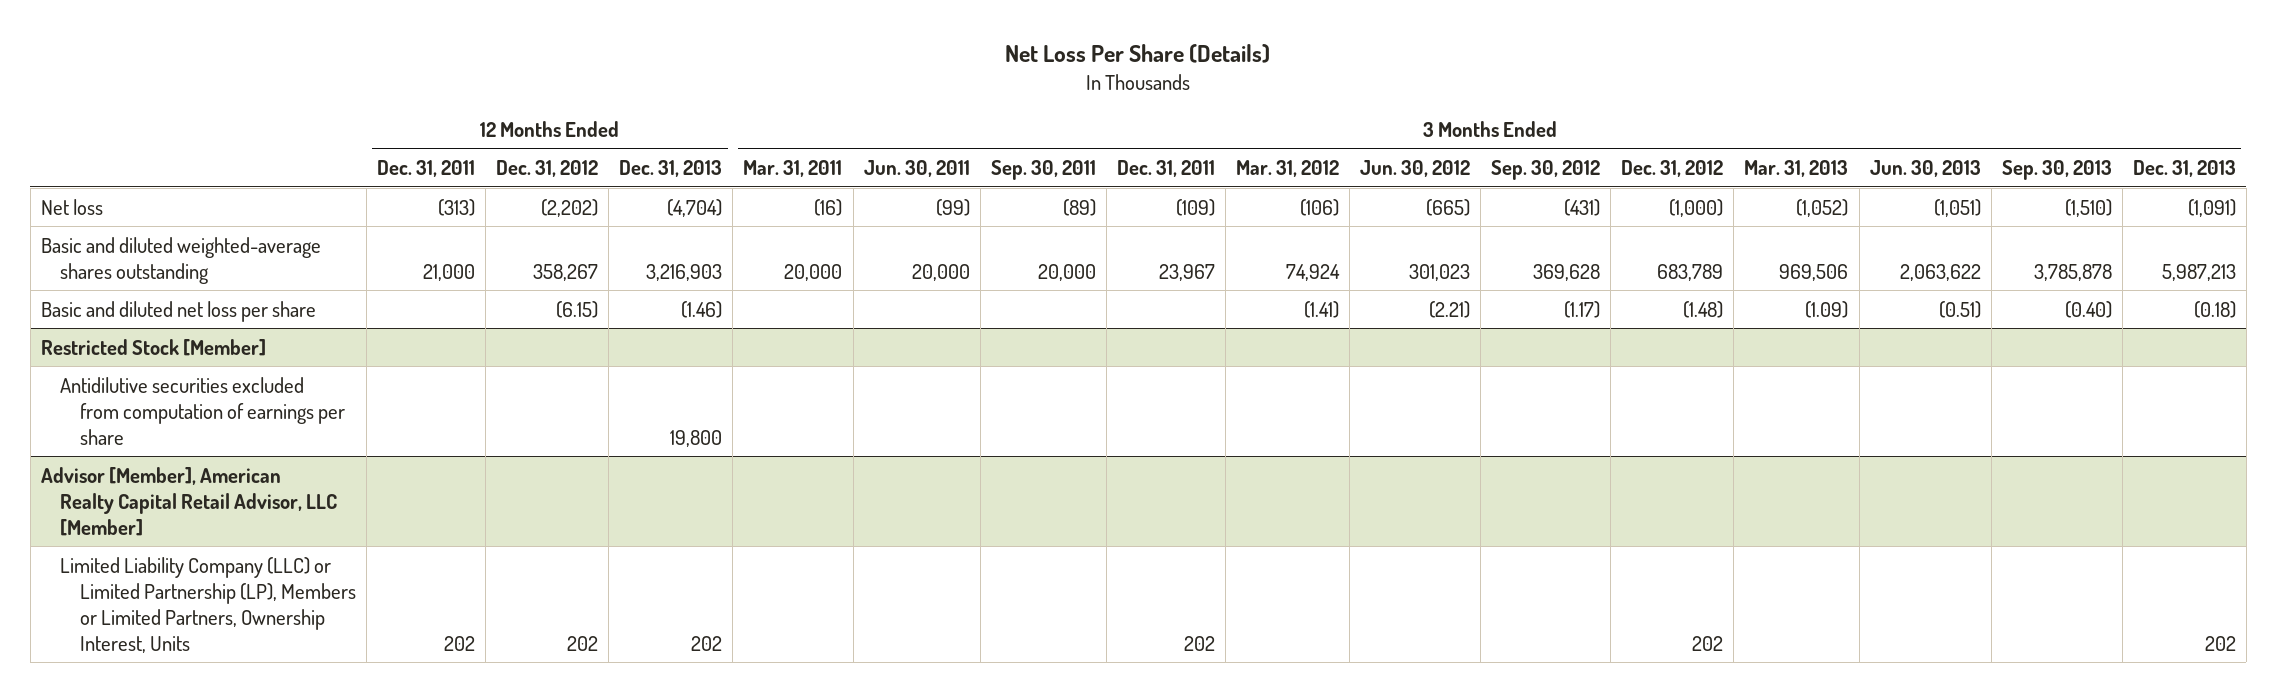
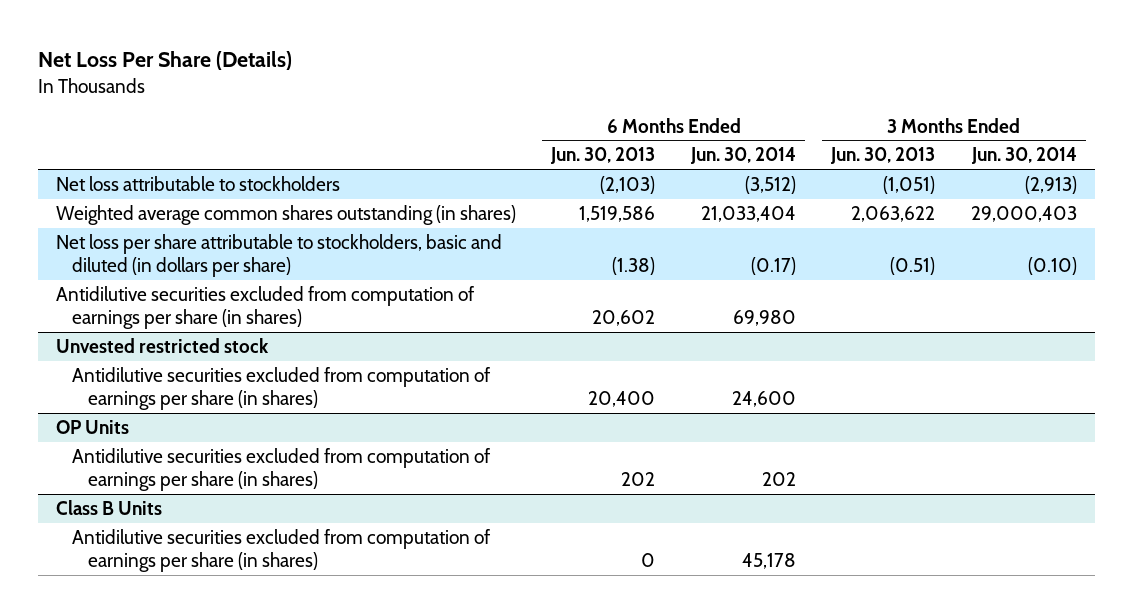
- | 12 Months Ended Dec. 31, 2011 | 12 Months Ended Dec. 31, 2012 | 12 Months Ended Dec. 31, 2013 | 3 Months Ended Mar. 31, 2011 | 3 Months Ended Jun. 30, 2011 | 3 Months Ended Sep. 30, 2011 | 3 Months Ended Dec. 31, 2011 | 3 Months Ended Mar. 31, 2012 | 3 Months Ended Jun. 30, 2012 | 3 Months Ended Sep. 30, 2012 | 3 Months Ended Dec. 31, 2012 | 3 Months Ended Mar. 31, 2013 | 3 Months Ended Jun. 30, 2013 | 3 Months Ended Sep. 30, 2013 | 3 Months Ended Dec. 31, 2013
+ | 6 Months Ended Jun. 30, 2013 | 6 Months Ended Jun. 30, 2014 | 3 Months Ended Jun. 30, 2013 | 3 Months Ended Jun. 30, 2014
- Net loss | (313) | (2,202) | (4,704) | (16) | (99) | (89) | (109) | (106) | (665) | (431) | (1,000) | (1,052) | (1,051) | (1,510) | (1,091)
- Basic and diluted weighted-average shares outstanding | 21,000 | 358,267 | 3,216,903 | 20,000 | 20,000 | 20,000 | 23,967 | 74,924 | 301,023 | 369,628 | 683,789 | 969,506 | 2,063,622 | 3,785,878 | 5,987,213
- Basic and diluted net loss per share | | (6.15) | (1.46) | | | | | (1.41) | (2.21) | (1.17) | (1.48) | (1.09) | (0.51) | (0.40) | (0.18)
- Restricted Stock [Member]
- Antidilutive securities excluded from computation of earnings per share | | | 19,800 | | | | | | | | | | | |
- Advisor [Member], American Realty Capital Retail Advisor, LLC [Member]
- Limited Liability Company (LLC) or Limited Partnership (LP), Members or Limited Partners, Ownership Interest, Units | 202 | 202 | 202 | | | | 202 | | | | 202 | | | | 202
+ Net loss attributable to stockholders | (2,103) | (3,512) | (1,051) | (2,913)
+ Weighted average common shares outstanding (in shares) | 1,519,586 | 21,033,404 | 2,063,622 | 29,000,403
+ Net loss per share attributable to stockholders, basic and diluted (in dollars per share) | (1.38) | (0.17) | (0.51) | (0.10)
+ Antidilutive securities excluded from computation of earnings per share (in shares) | 20,602 | 69,980 | |
+ Unvested restricted stock
+ Antidilutive securities excluded from computation of earnings per share (in shares) | 20,400 | 24,600 | |
+ OP Units
+ Antidilutive securities excluded from computation of earnings per share (in shares) | 202 | 202 | |
+ Class B Units
+ Antidilutive securities excluded from computation of earnings per share (in shares) | 0 | 45,178 | |

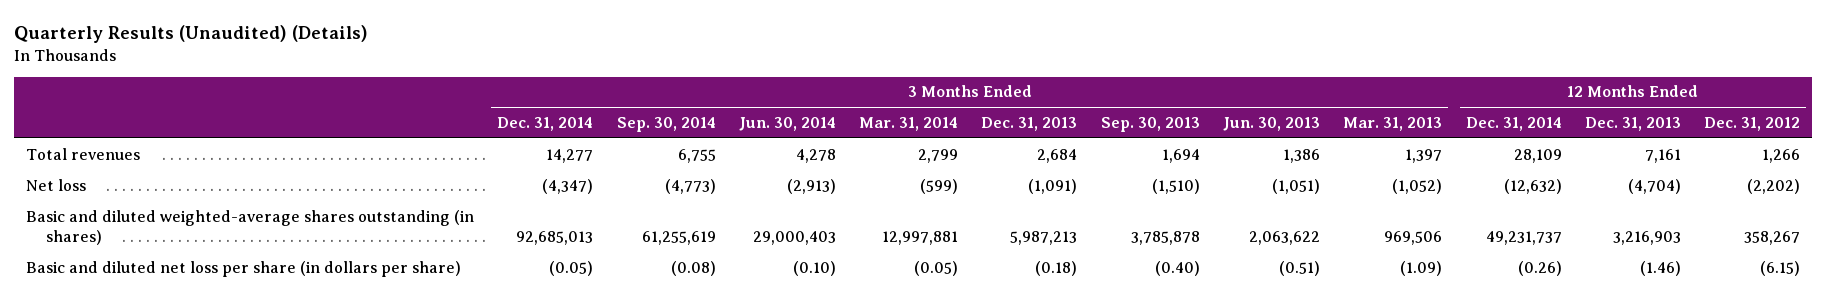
- Net Loss Per Share (Details)
+ Quarterly Results (Unaudited) (Details)
- | 6 Months Ended Jun. 30, 2013 | 6 Months Ended Jun. 30, 2014 | 3 Months Ended Jun. 30, 2013 | 3 Months Ended Jun. 30, 2014
+ | 3 Months Ended Dec. 31, 2014 | 3 Months Ended Sep. 30, 2014 | 3 Months Ended Jun. 30, 2014 | 3 Months Ended Mar. 31, 2014 | 3 Months Ended Dec. 31, 2013 | 3 Months Ended Sep. 30, 2013 | 3 Months Ended Jun. 30, 2013 | 3 Months Ended Mar. 31, 2013 | 12 Months Ended Dec. 31, 2014 | 12 Months Ended Dec. 31, 2013 | 12 Months Ended Dec. 31, 2012
- Net loss attributable to stockholders | (2,103) | (3,512) | (1,051) | (2,913)
- Weighted average common shares outstanding (in shares) | 1,519,586 | 21,033,404 | 2,063,622 | 29,000,403
- Net loss per share attributable to stockholders, basic and diluted (in dollars per share) | (1.38) | (0.17) | (0.51) | (0.10)
- Antidilutive securities excluded from computation of earnings per share (in shares) | 20,602 | 69,980 | |
- Unvested restricted stock
- Antidilutive securities excluded from computation of earnings per share (in shares) | 20,400 | 24,600 | |
- OP Units
- Antidilutive securities excluded from computation of earnings per share (in shares) | 202 | 202 | |
- Class B Units
- Antidilutive securities excluded from computation of earnings per share (in shares) | 0 | 45,178 | |
+ Total revenues | 14,277 | 6,755 | 4,278 | 2,799 | 2,684 | 1,694 | 1,386 | 1,397 | 28,109 | 7,161 | 1,266
+ Net loss | (4,347) | (4,773) | (2,913) | (599) | (1,091) | (1,510) | (1,051) | (1,052) | (12,632) | (4,704) | (2,202)
+ Basic and diluted weighted-average shares outstanding (in shares) | 92,685,013 | 61,255,619 | 29,000,403 | 12,997,881 | 5,987,213 | 3,785,878 | 2,063,622 | 969,506 | 49,231,737 | 3,216,903 | 358,267
+ Basic and diluted net loss per share (in dollars per share) | (0.05) | (0.08) | (0.10) | (0.05) | (0.18) | (0.40) | (0.51) | (1.09) | (0.26) | (1.46) | (6.15)

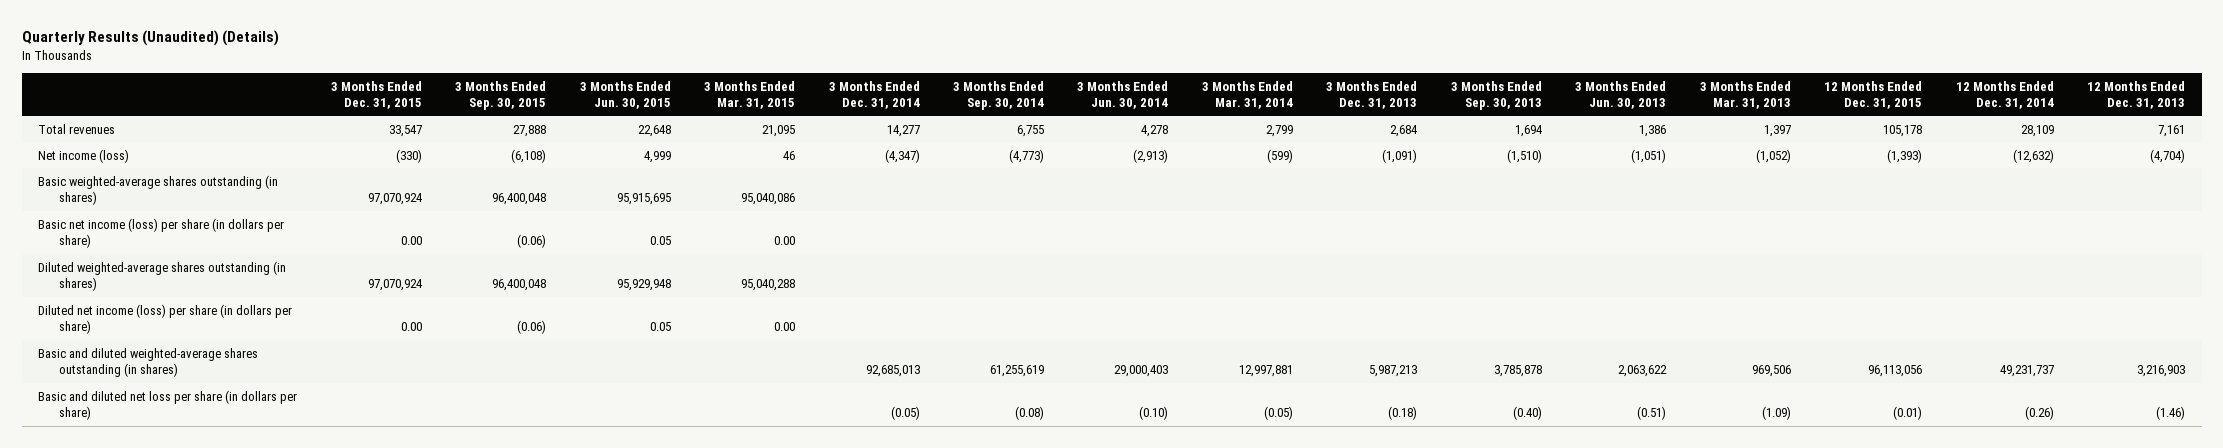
- | 3 Months Ended Dec. 31, 2014 | 3 Months Ended Sep. 30, 2014 | 3 Months Ended Jun. 30, 2014 | 3 Months Ended Mar. 31, 2014 | 3 Months Ended Dec. 31, 2013 | 3 Months Ended Sep. 30, 2013 | 3 Months Ended Jun. 30, 2013 | 3 Months Ended Mar. 31, 2013 | 12 Months Ended Dec. 31, 2014 | 12 Months Ended Dec. 31, 2013 | 12 Months Ended Dec. 31, 2012
+ | 3 Months Ended Dec. 31, 2015 | 3 Months Ended Sep. 30, 2015 | 3 Months Ended Jun. 30, 2015 | 3 Months Ended Mar. 31, 2015 | 3 Months Ended Dec. 31, 2014 | 3 Months Ended Sep. 30, 2014 | 3 Months Ended Jun. 30, 2014 | 3 Months Ended Mar. 31, 2014 | 3 Months Ended Dec. 31, 2013 | 3 Months Ended Sep. 30, 2013 | 3 Months Ended Jun. 30, 2013 | 3 Months Ended Mar. 31, 2013 | 12 Months Ended Dec. 31, 2015 | 12 Months Ended Dec. 31, 2014 | 12 Months Ended Dec. 31, 2013
- Net loss | (4,347) | (4,773) | (2,913) | (599) | (1,091) | (1,510) | (1,051) | (1,052) | (12,632) | (4,704) | (2,202)
+ Net income (loss) | (330) | (6,108) | 4,999 | 46 | (4,347) | (4,773) | (2,913) | (599) | (1,091) | (1,510) | (1,051) | (1,052) | (1,393) | (12,632) | (4,704)
+ Basic weighted-average shares outstanding (in shares) | 97,070,924 | 96,400,048 | 95,915,695 | 95,040,086 | | | | | | | | | | |
+ Basic net income (loss) per share (in dollars per share) | 0.00 | (0.06) | 0.05 | 0.00 | | | | | | | | | | |
+ Diluted weighted-average shares outstanding (in shares) | 97,070,924 | 96,400,048 | 95,929,948 | 95,040,288 | | | | | | | | | | |
+ Diluted net income (loss) per share (in dollars per share) | 0.00 | (0.06) | 0.05 | 0.00 | | | | | | | | | | |

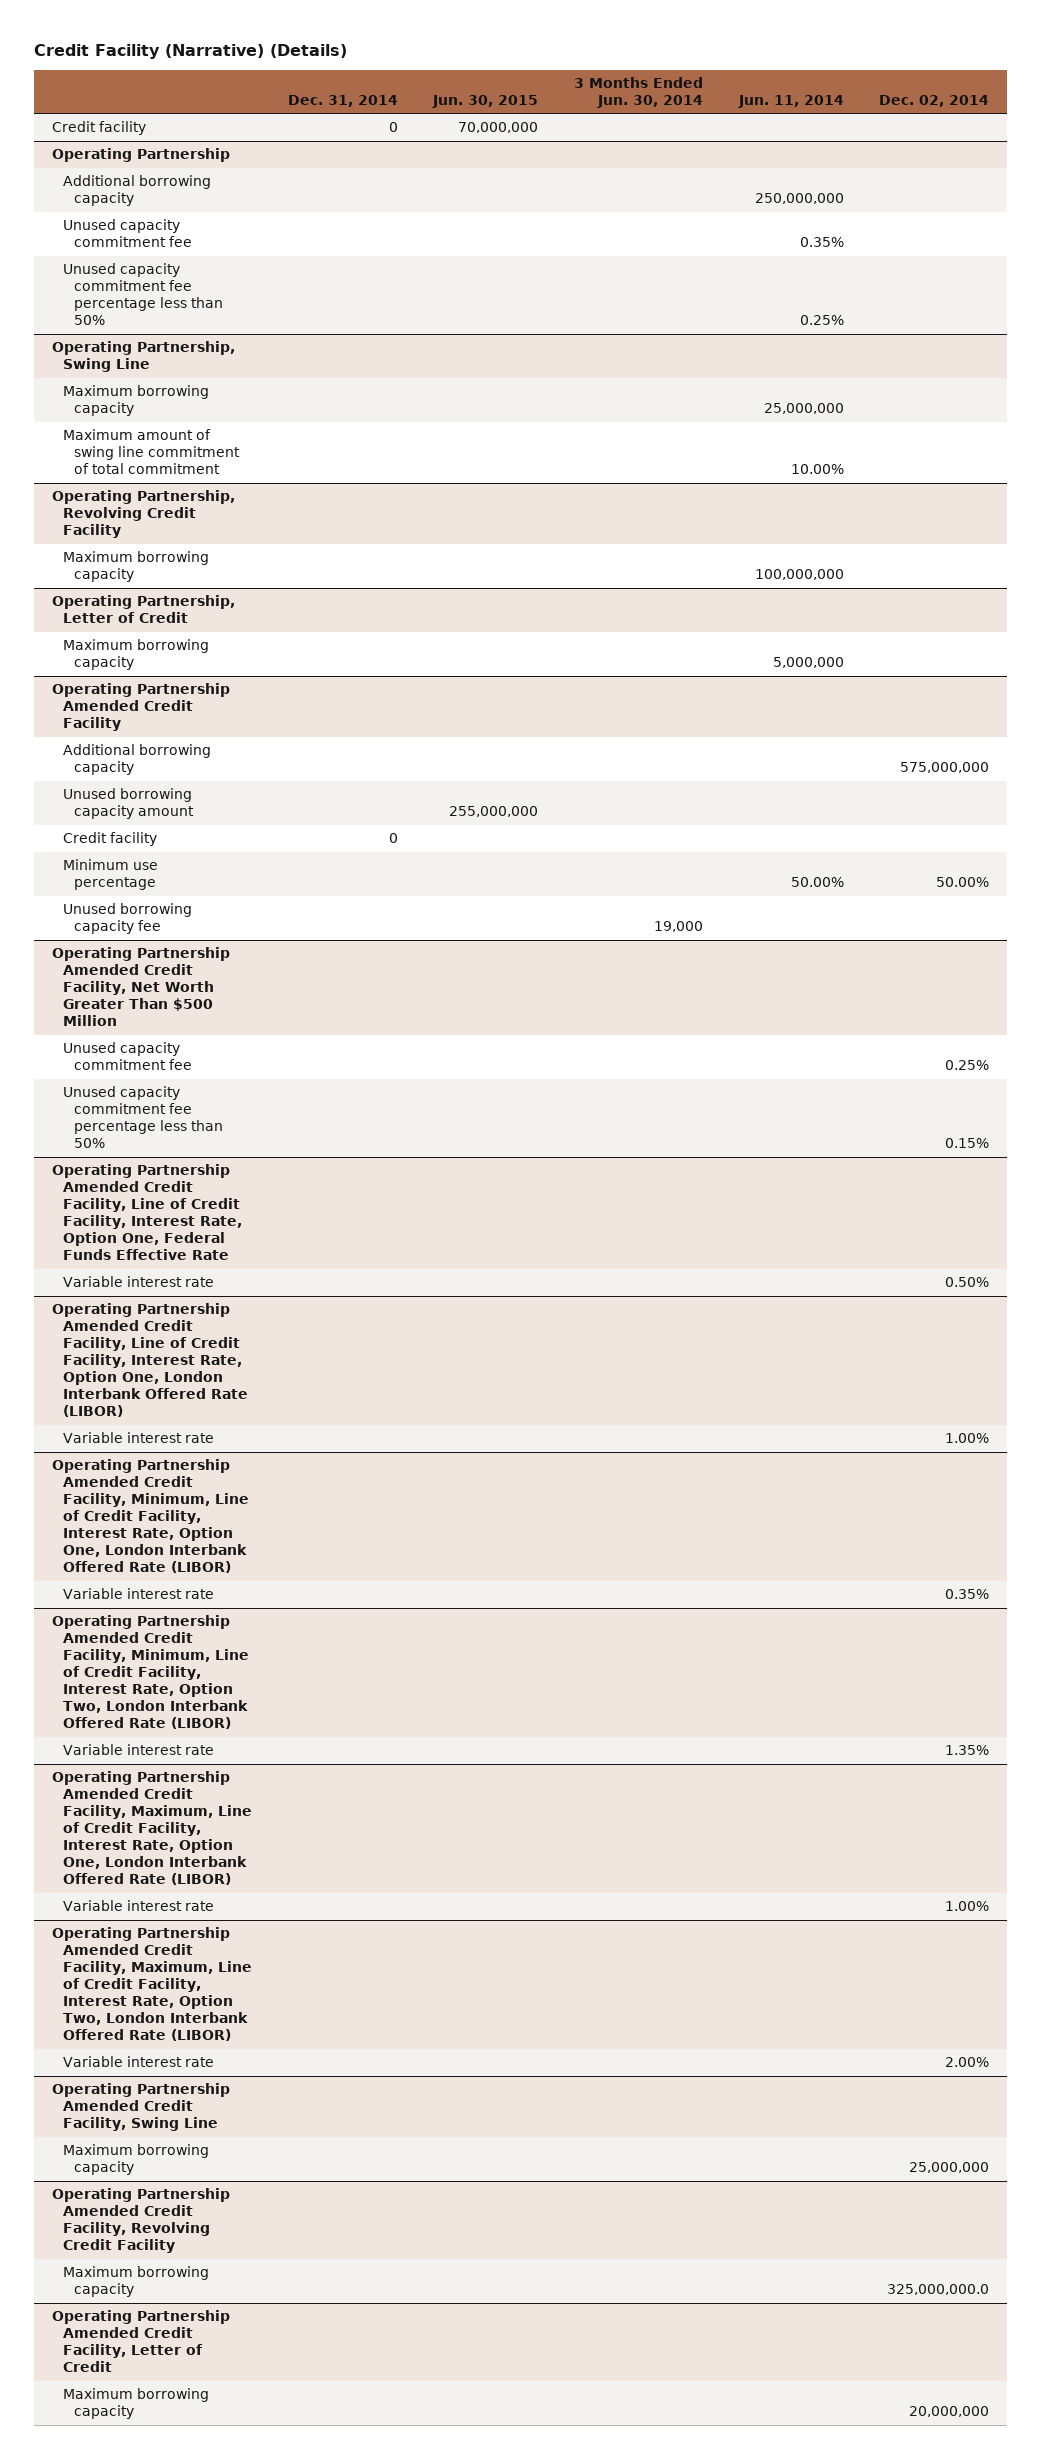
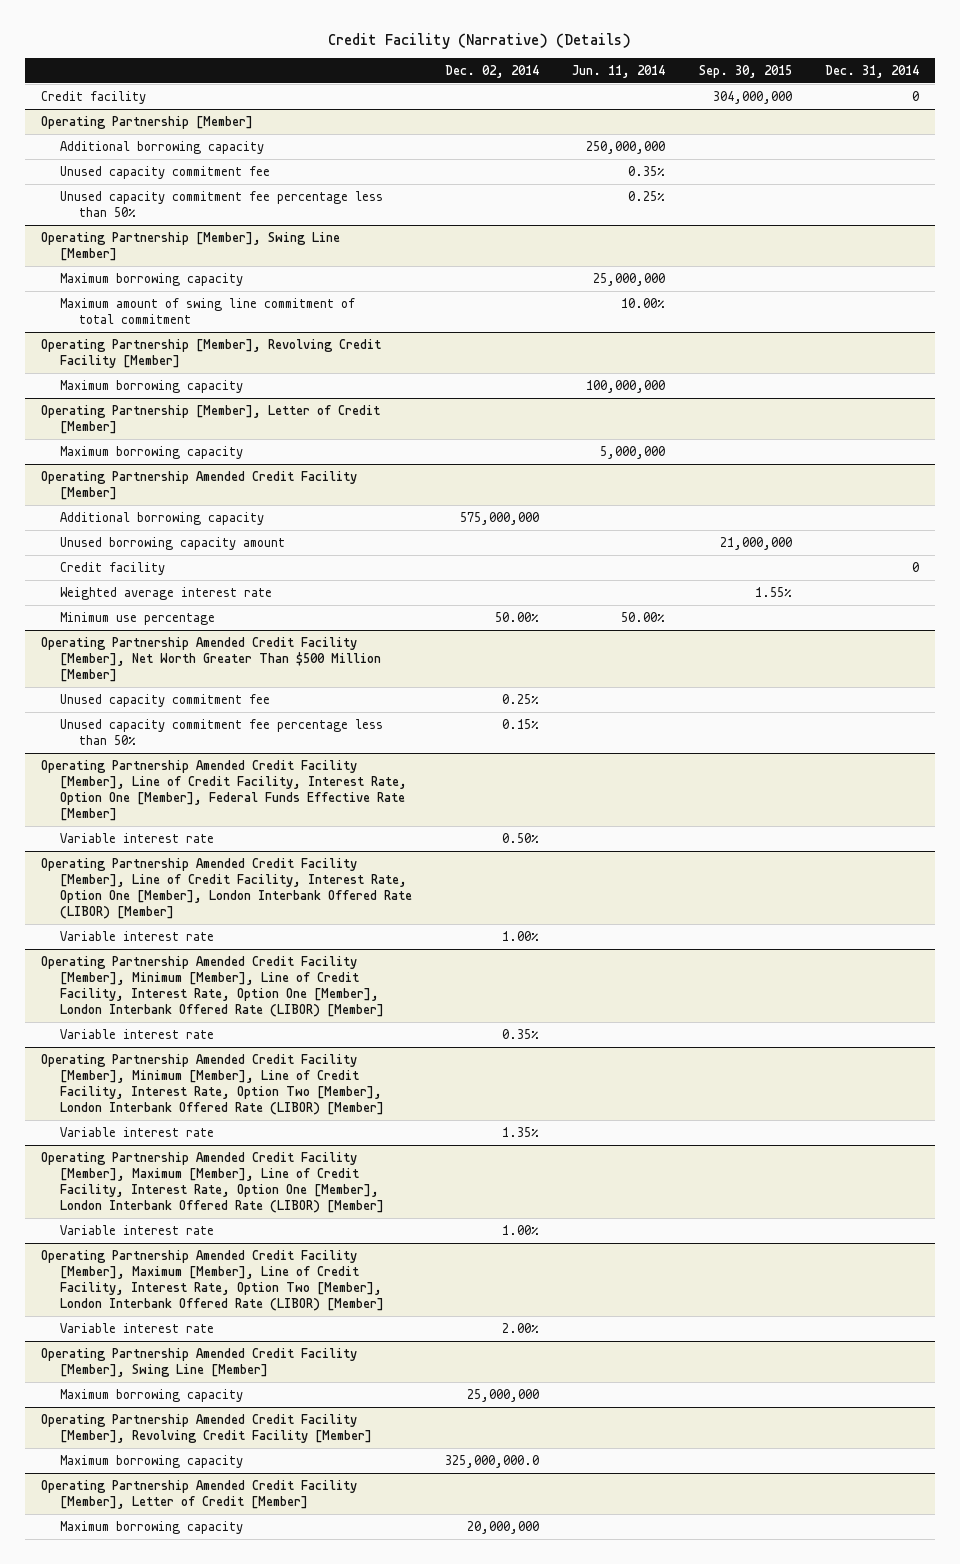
- | Dec. 31, 2014 | Jun. 30, 2015 | 3 Months Ended Jun. 30, 2014 | Jun. 11, 2014 | Dec. 02, 2014
+ | Dec. 02, 2014 | Jun. 11, 2014 | Sep. 30, 2015 | Dec. 31, 2014
- Operating Partnership
+ Operating Partnership [Member]
- Operating Partnership, Swing Line
+ Operating Partnership [Member], Swing Line [Member]
- Operating Partnership, Revolving Credit Facility
+ Operating Partnership [Member], Revolving Credit Facility [Member]
- Operating Partnership, Letter of Credit
+ Operating Partnership [Member], Letter of Credit [Member]
- Operating Partnership Amended Credit Facility
+ Operating Partnership Amended Credit Facility [Member]
+ Weighted average interest rate | | | 1.55% |
- Unused borrowing capacity fee | | | 19,000 | |
- Operating Partnership Amended Credit Facility, Net Worth Greater Than $500 Million
+ Operating Partnership Amended Credit Facility [Member], Net Worth Greater Than $500 Million [Member]
- Operating Partnership Amended Credit Facility, Line of Credit Facility, Interest Rate, Option One, Federal Funds Effective Rate
+ Operating Partnership Amended Credit Facility [Member], Line of Credit Facility, Interest Rate, Option One [Member], Federal Funds Effective Rate [Member]
- Operating Partnership Amended Credit Facility, Line of Credit Facility, Interest Rate, Option One, London Interbank Offered Rate (LIBOR)
+ Operating Partnership Amended Credit Facility [Member], Line of Credit Facility, Interest Rate, Option One [Member], London Interbank Offered Rate (LIBOR) [Member]
- Operating Partnership Amended Credit Facility, Minimum, Line of Credit Facility, Interest Rate, Option One, London Interbank Offered Rate (LIBOR)
+ Operating Partnership Amended Credit Facility [Member], Minimum [Member], Line of Credit Facility, Interest Rate, Option One [Member], London Interbank Offered Rate (LIBOR) [Member]
- Operating Partnership Amended Credit Facility, Minimum, Line of Credit Facility, Interest Rate, Option Two, London Interbank Offered Rate (LIBOR)
+ Operating Partnership Amended Credit Facility [Member], Minimum [Member], Line of Credit Facility, Interest Rate, Option Two [Member], London Interbank Offered Rate (LIBOR) [Member]
- Operating Partnership Amended Credit Facility, Maximum, Line of Credit Facility, Interest Rate, Option One, London Interbank Offered Rate (LIBOR)
+ Operating Partnership Amended Credit Facility [Member], Maximum [Member], Line of Credit Facility, Interest Rate, Option One [Member], London Interbank Offered Rate (LIBOR) [Member]
- Operating Partnership Amended Credit Facility, Maximum, Line of Credit Facility, Interest Rate, Option Two, London Interbank Offered Rate (LIBOR)
+ Operating Partnership Amended Credit Facility [Member], Maximum [Member], Line of Credit Facility, Interest Rate, Option Two [Member], London Interbank Offered Rate (LIBOR) [Member]
- Operating Partnership Amended Credit Facility, Swing Line
+ Operating Partnership Amended Credit Facility [Member], Swing Line [Member]
- Operating Partnership Amended Credit Facility, Revolving Credit Facility
+ Operating Partnership Amended Credit Facility [Member], Revolving Credit Facility [Member]
- Operating Partnership Amended Credit Facility, Letter of Credit
+ Operating Partnership Amended Credit Facility [Member], Letter of Credit [Member]

